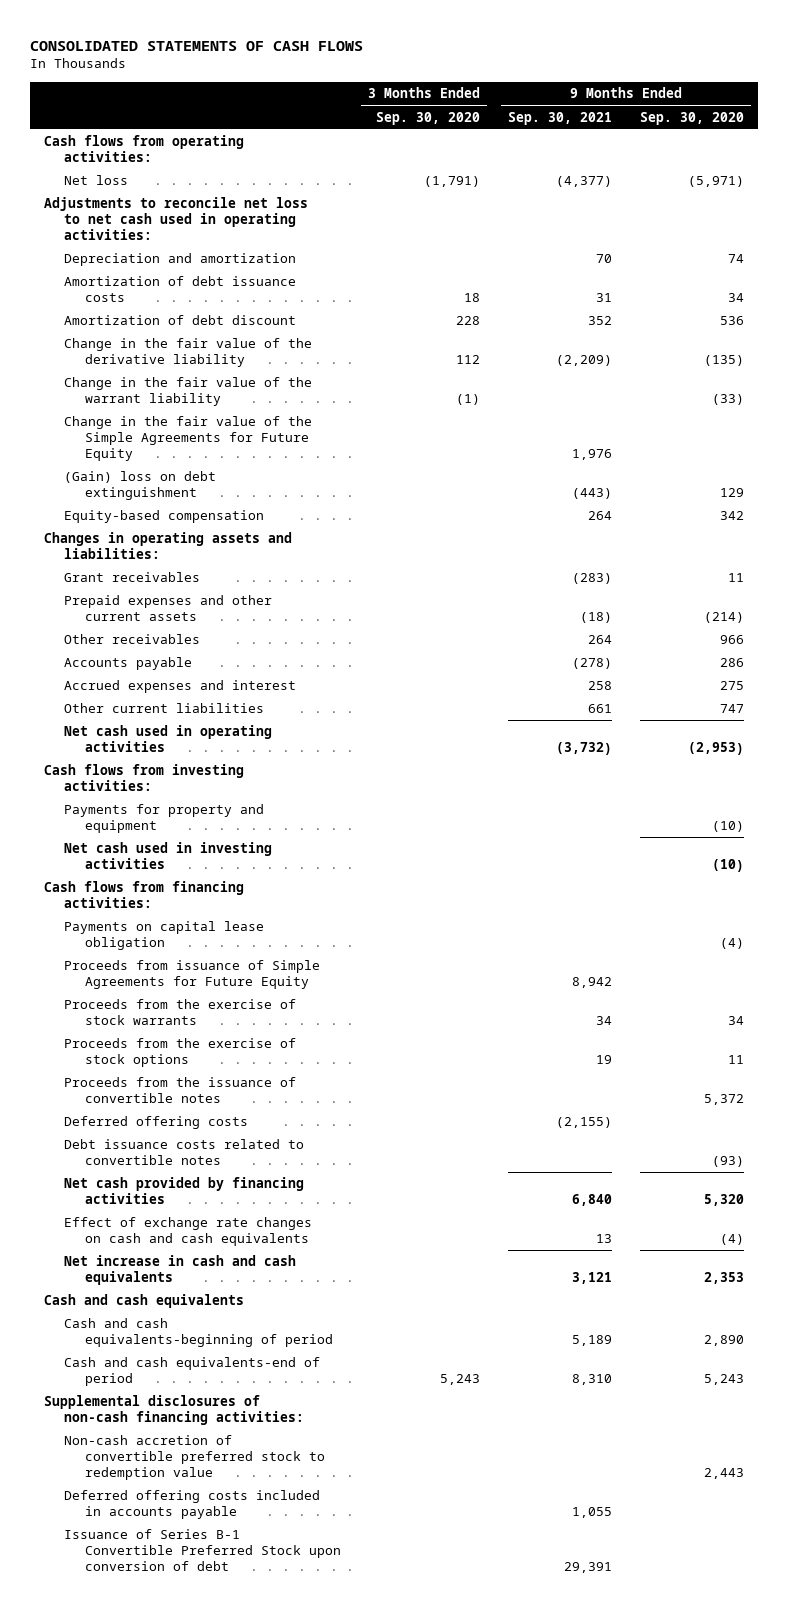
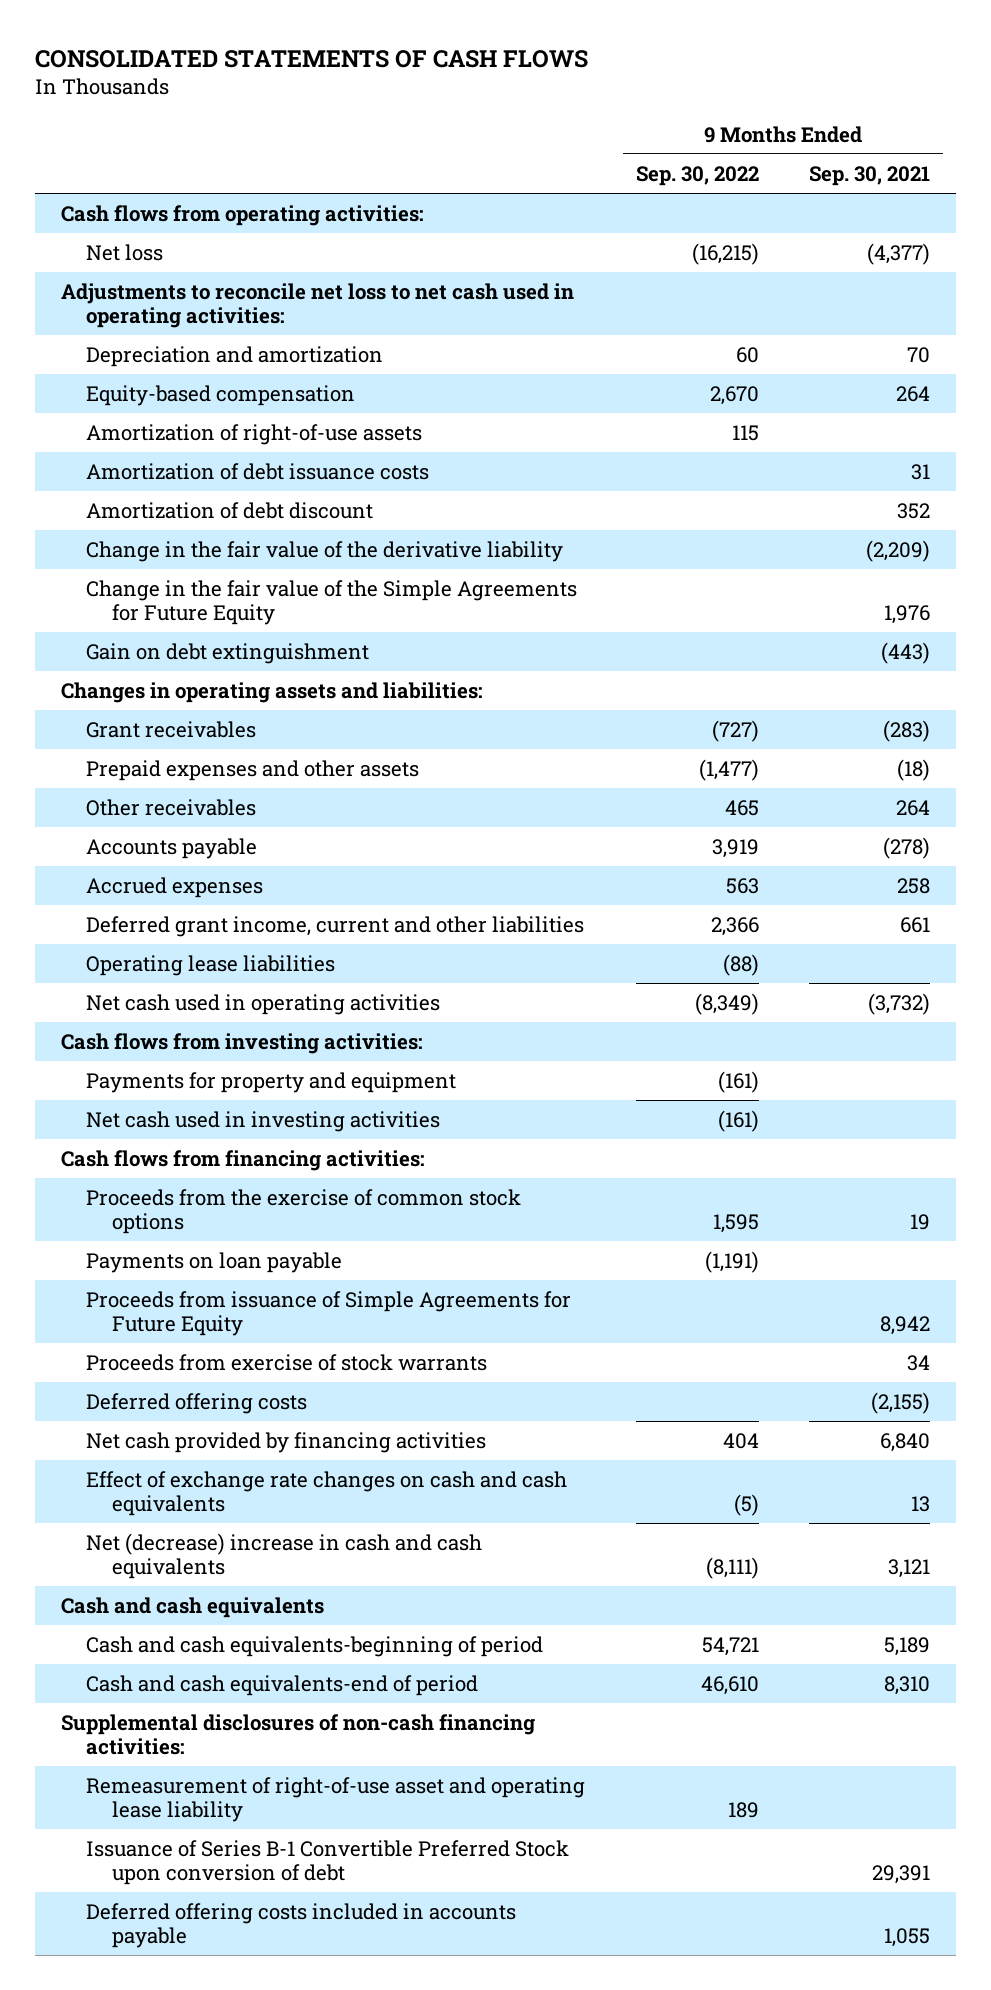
- | 3 Months Ended Sep. 30, 2020 | 9 Months Ended Sep. 30, 2021 | 9 Months Ended Sep. 30, 2020
+ | 9 Months Ended Sep. 30, 2022 | 9 Months Ended Sep. 30, 2021
moved up: Equity-based compensation | 2,670 | 264
+ Amortization of right-of-use assets | 115 |
- Change in the fair value of the warrant liability | (1) | | (33)
- (Gain) loss on debt extinguishment | | (443) | 129
+ Gain on debt extinguishment | | (443)
- Prepaid expenses and other current assets | | (18) | (214)
+ Prepaid expenses and other assets | (1,477) | (18)
- Accrued expenses and interest | | 258 | 275
- Other current liabilities | | 661 | 747
+ Accrued expenses | 563 | 258
+ Deferred grant income, current and other liabilities | 2,366 | 661
+ Operating lease liabilities | (88) |
- Payments on capital lease obligation | | | (4)
+ Proceeds from the exercise of common stock options | 1,595 | 19
+ Payments on loan payable | (1,191) |
- Proceeds from the exercise of stock warrants | | 34 | 34
- Proceeds from the exercise of stock options | | 19 | 11
- Proceeds from the issuance of convertible notes | | | 5,372
+ Proceeds from exercise of stock warrants | | 34
- Debt issuance costs related to convertible notes | | | (93)
- Net increase in cash and cash equivalents | | 3,121 | 2,353
+ Net (decrease) increase in cash and cash equivalents | (8,111) | 3,121
- Non-cash accretion of convertible preferred stock to redemption value | | | 2,443
+ Remeasurement of right-of-use asset and operating lease liability | 189 |
moved down: Deferred offering costs included in accounts payable | | 1,055

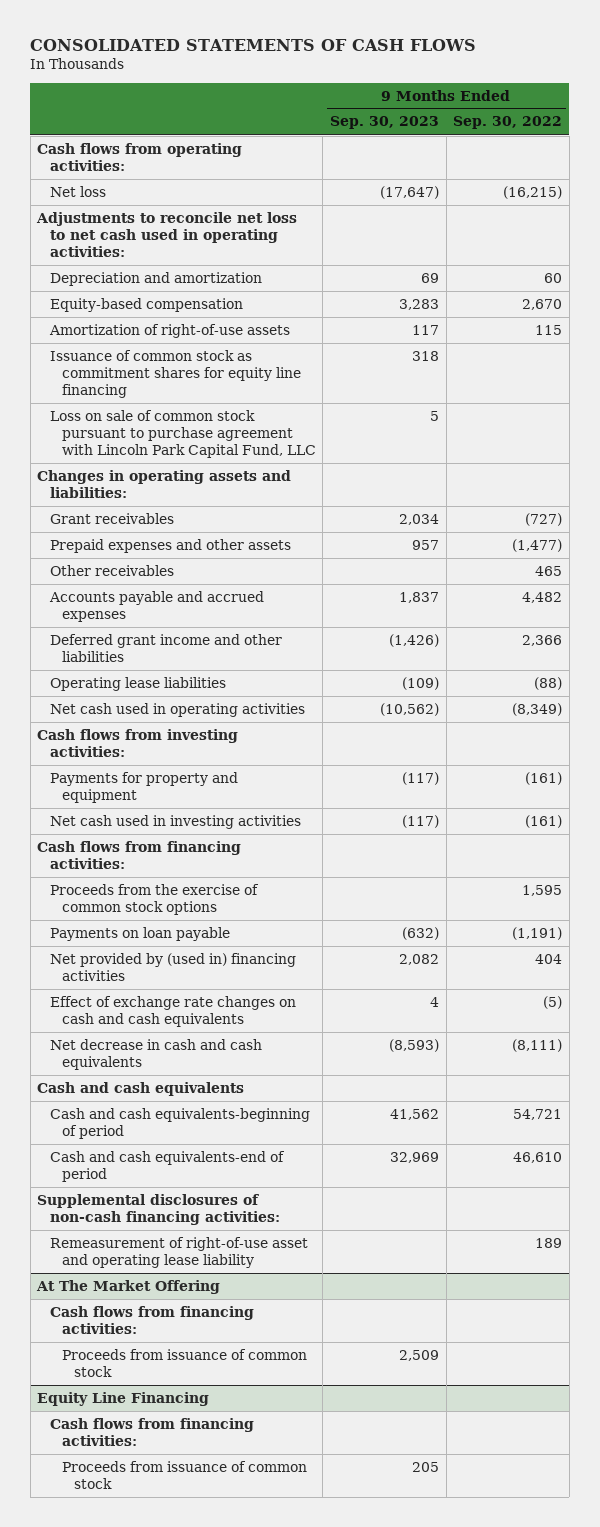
- | 9 Months Ended Sep. 30, 2022 | 9 Months Ended Sep. 30, 2021
+ | 9 Months Ended Sep. 30, 2023 | 9 Months Ended Sep. 30, 2022
- Amortization of debt issuance costs | | 31
- Amortization of debt discount | | 352
- Change in the fair value of the derivative liability | | (2,209)
- Change in the fair value of the Simple Agreements for Future Equity | | 1,976
- Gain on debt extinguishment | | (443)
+ Issuance of common stock as commitment shares for equity line financing | 318 |
+ Loss on sale of common stock pursuant to purchase agreement with Lincoln Park Capital Fund, LLC | 5 |
- Accounts payable | 3,919 | (278)
- Accrued expenses | 563 | 258
- Deferred grant income, current and other liabilities | 2,366 | 661
+ Accounts payable and accrued expenses | 1,837 | 4,482
+ Deferred grant income and other liabilities | (1,426) | 2,366
- Proceeds from issuance of Simple Agreements for Future Equity | | 8,942
- Proceeds from exercise of stock warrants | | 34
- Deferred offering costs | | (2,155)
- Net cash provided by financing activities | 404 | 6,840
+ Net provided by (used in) financing activities | 2,082 | 404
- Net (decrease) increase in cash and cash equivalents | (8,111) | 3,121
+ Net decrease in cash and cash equivalents | (8,593) | (8,111)
- Issuance of Series B-1 Convertible Preferred Stock upon conversion of debt | | 29,391
- Deferred offering costs included in accounts payable | | 1,055
+ At The Market Offering
+ Cash flows from financing activities:
+ Proceeds from issuance of common stock | 2,509 |
+ Equity Line Financing
+ Cash flows from financing activities:
+ Proceeds from issuance of common stock | 205 |

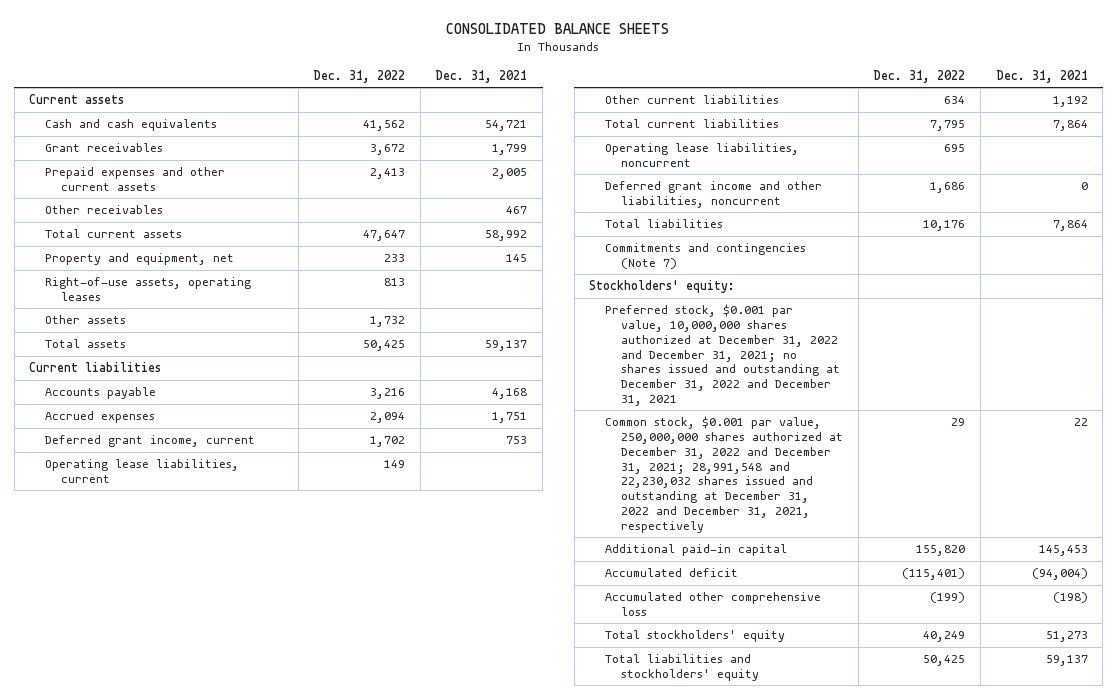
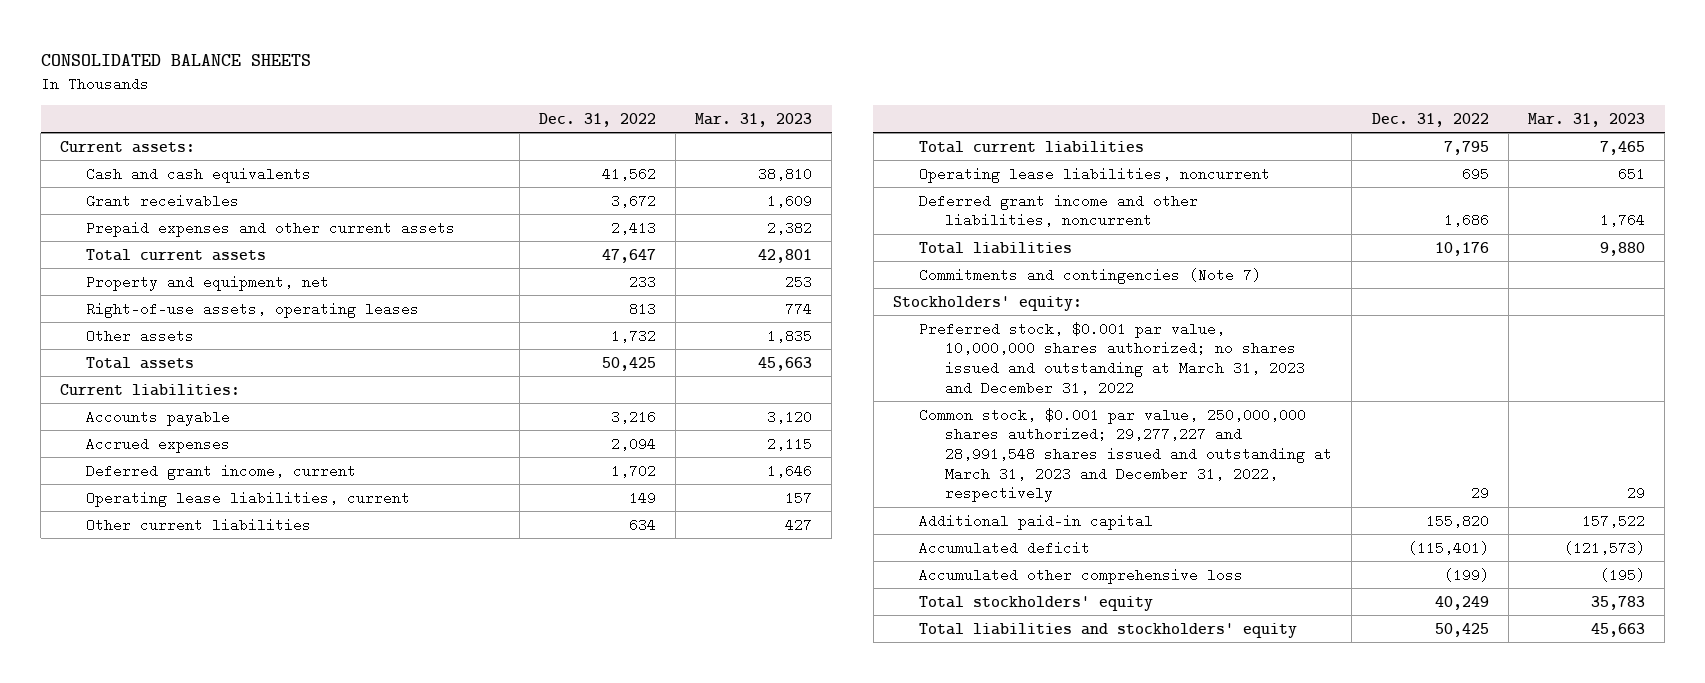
- | Dec. 31, 2022 | Dec. 31, 2021
+ | Dec. 31, 2022 | Mar. 31, 2023
- Current assets
+ Current assets:
- Other receivables | | 467
- Current liabilities
+ Current liabilities:
- Preferred stock, $0.001 par value, 10,000,000 shares authorized at December 31, 2022 and December 31, 2021; no shares issued and outstanding at December 31, 2022 and December 31, 2021
- Common stock, $0.001 par value, 250,000,000 shares authorized at December 31, 2022 and December 31, 2021; 28,991,548 and 22,230,032 shares issued and outstanding at December 31, 2022 and December 31, 2021, respectively | 29 | 22
+ Preferred stock, $0.001 par value, 10,000,000 shares authorized; no shares issued and outstanding at March 31, 2023 and December 31, 2022
+ Common stock, $0.001 par value, 250,000,000 shares authorized; 29,277,227 and 28,991,548 shares issued and outstanding at March 31, 2023 and December 31, 2022, respectively | 29 | 29

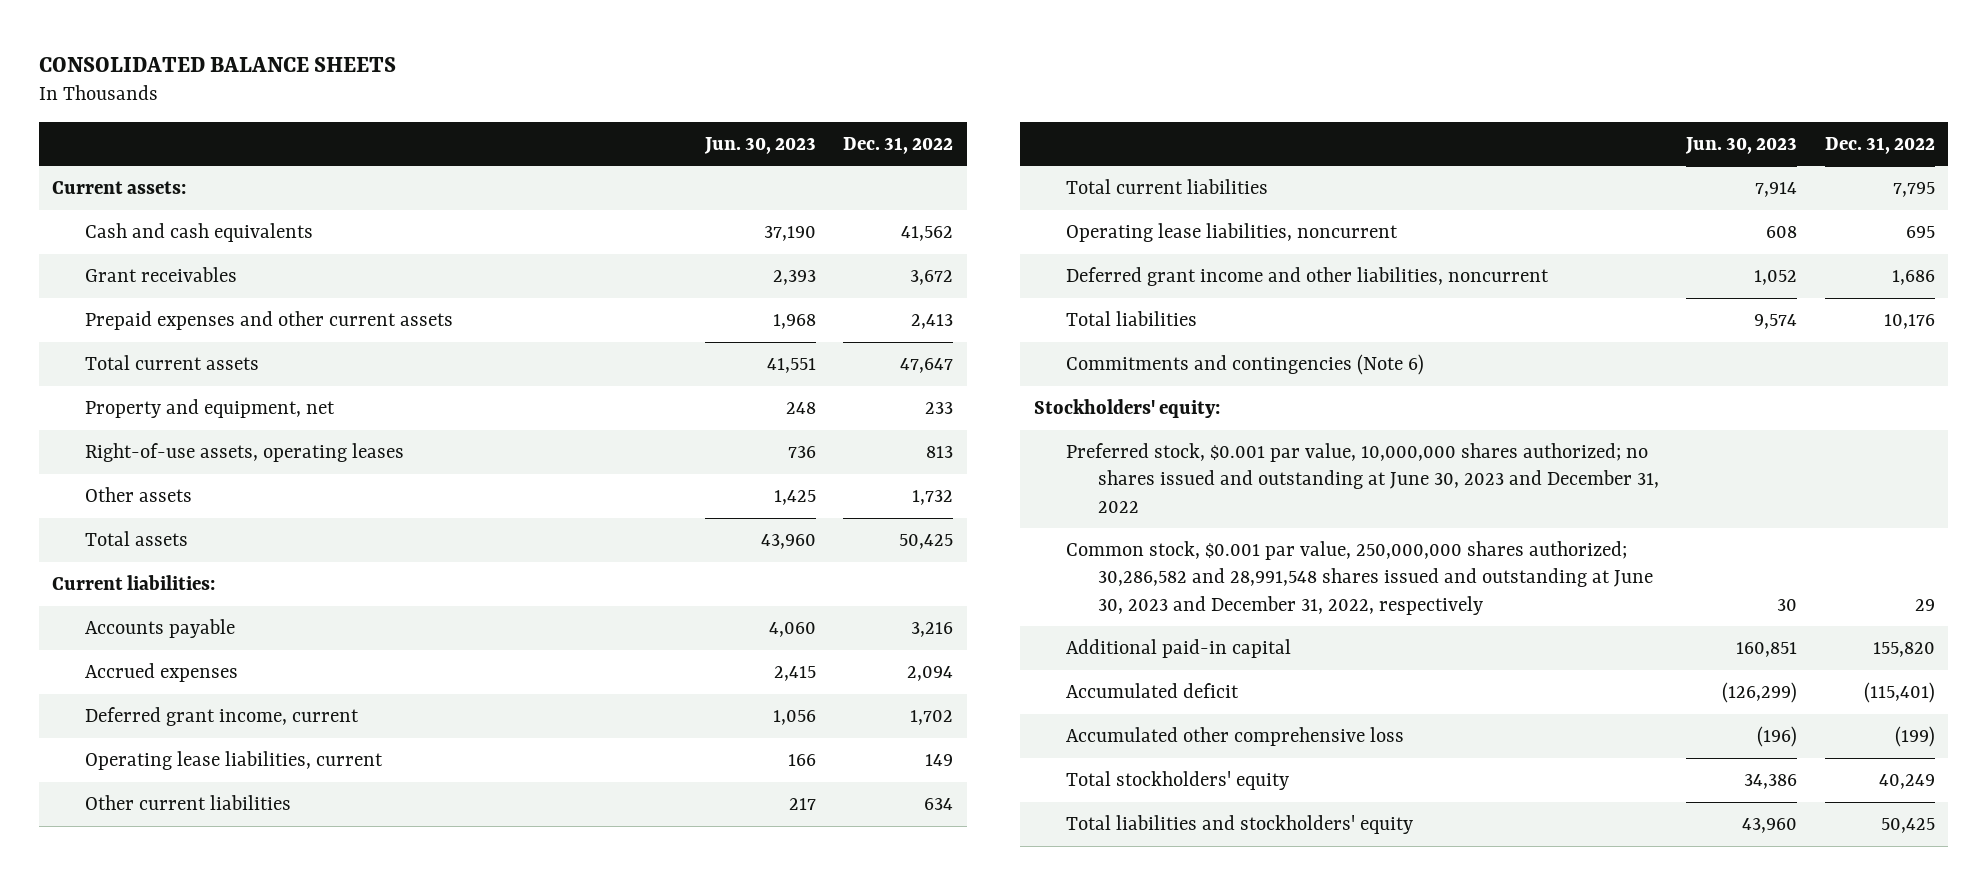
- | Dec. 31, 2022 | Mar. 31, 2023
+ | Jun. 30, 2023 | Dec. 31, 2022
- Commitments and contingencies (Note 7)
+ Commitments and contingencies (Note 6)
- Preferred stock, $0.001 par value, 10,000,000 shares authorized; no shares issued and outstanding at March 31, 2023 and December 31, 2022
- Common stock, $0.001 par value, 250,000,000 shares authorized; 29,277,227 and 28,991,548 shares issued and outstanding at March 31, 2023 and December 31, 2022, respectively | 29 | 29
+ Preferred stock, $0.001 par value, 10,000,000 shares authorized; no shares issued and outstanding at June 30, 2023 and December 31, 2022
+ Common stock, $0.001 par value, 250,000,000 shares authorized; 30,286,582 and 28,991,548 shares issued and outstanding at June 30, 2023 and December 31, 2022, respectively | 30 | 29

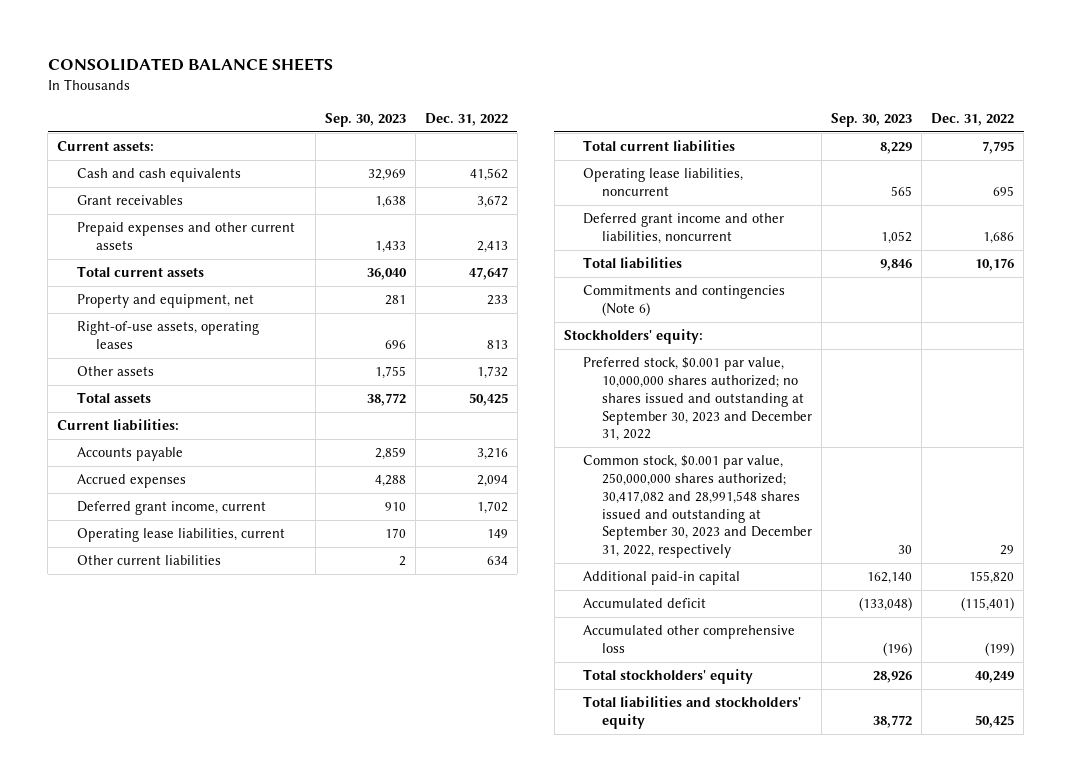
- | Jun. 30, 2023 | Dec. 31, 2022
+ | Sep. 30, 2023 | Dec. 31, 2022
- Preferred stock, $0.001 par value, 10,000,000 shares authorized; no shares issued and outstanding at June 30, 2023 and December 31, 2022
- Common stock, $0.001 par value, 250,000,000 shares authorized; 30,286,582 and 28,991,548 shares issued and outstanding at June 30, 2023 and December 31, 2022, respectively | 30 | 29
+ Preferred stock, $0.001 par value, 10,000,000 shares authorized; no shares issued and outstanding at September 30, 2023 and December 31, 2022
+ Common stock, $0.001 par value, 250,000,000 shares authorized; 30,417,082 and 28,991,548 shares issued and outstanding at September 30, 2023 and December 31, 2022, respectively | 30 | 29

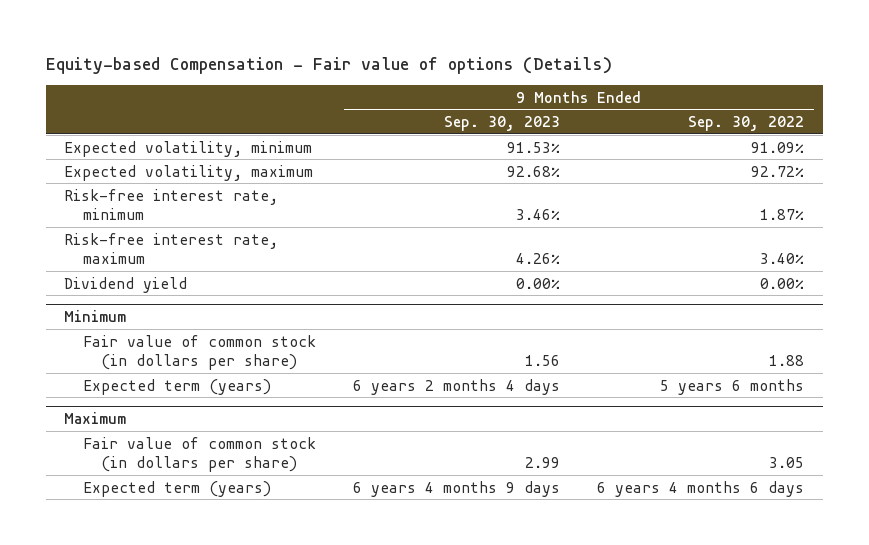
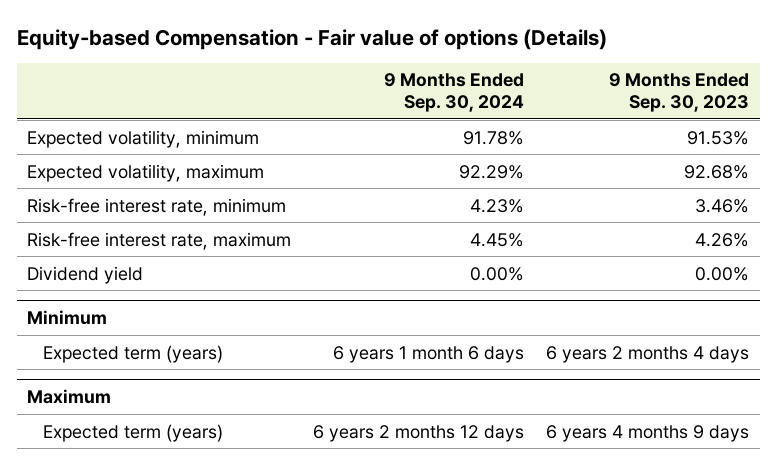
- | 9 Months Ended Sep. 30, 2023 | 9 Months Ended Sep. 30, 2022
+ | 9 Months Ended Sep. 30, 2024 | 9 Months Ended Sep. 30, 2023
@ Minimum
- Fair value of common stock (in dollars per share) | 1.56 | 1.88
@ Maximum
- Fair value of common stock (in dollars per share) | 2.99 | 3.05

